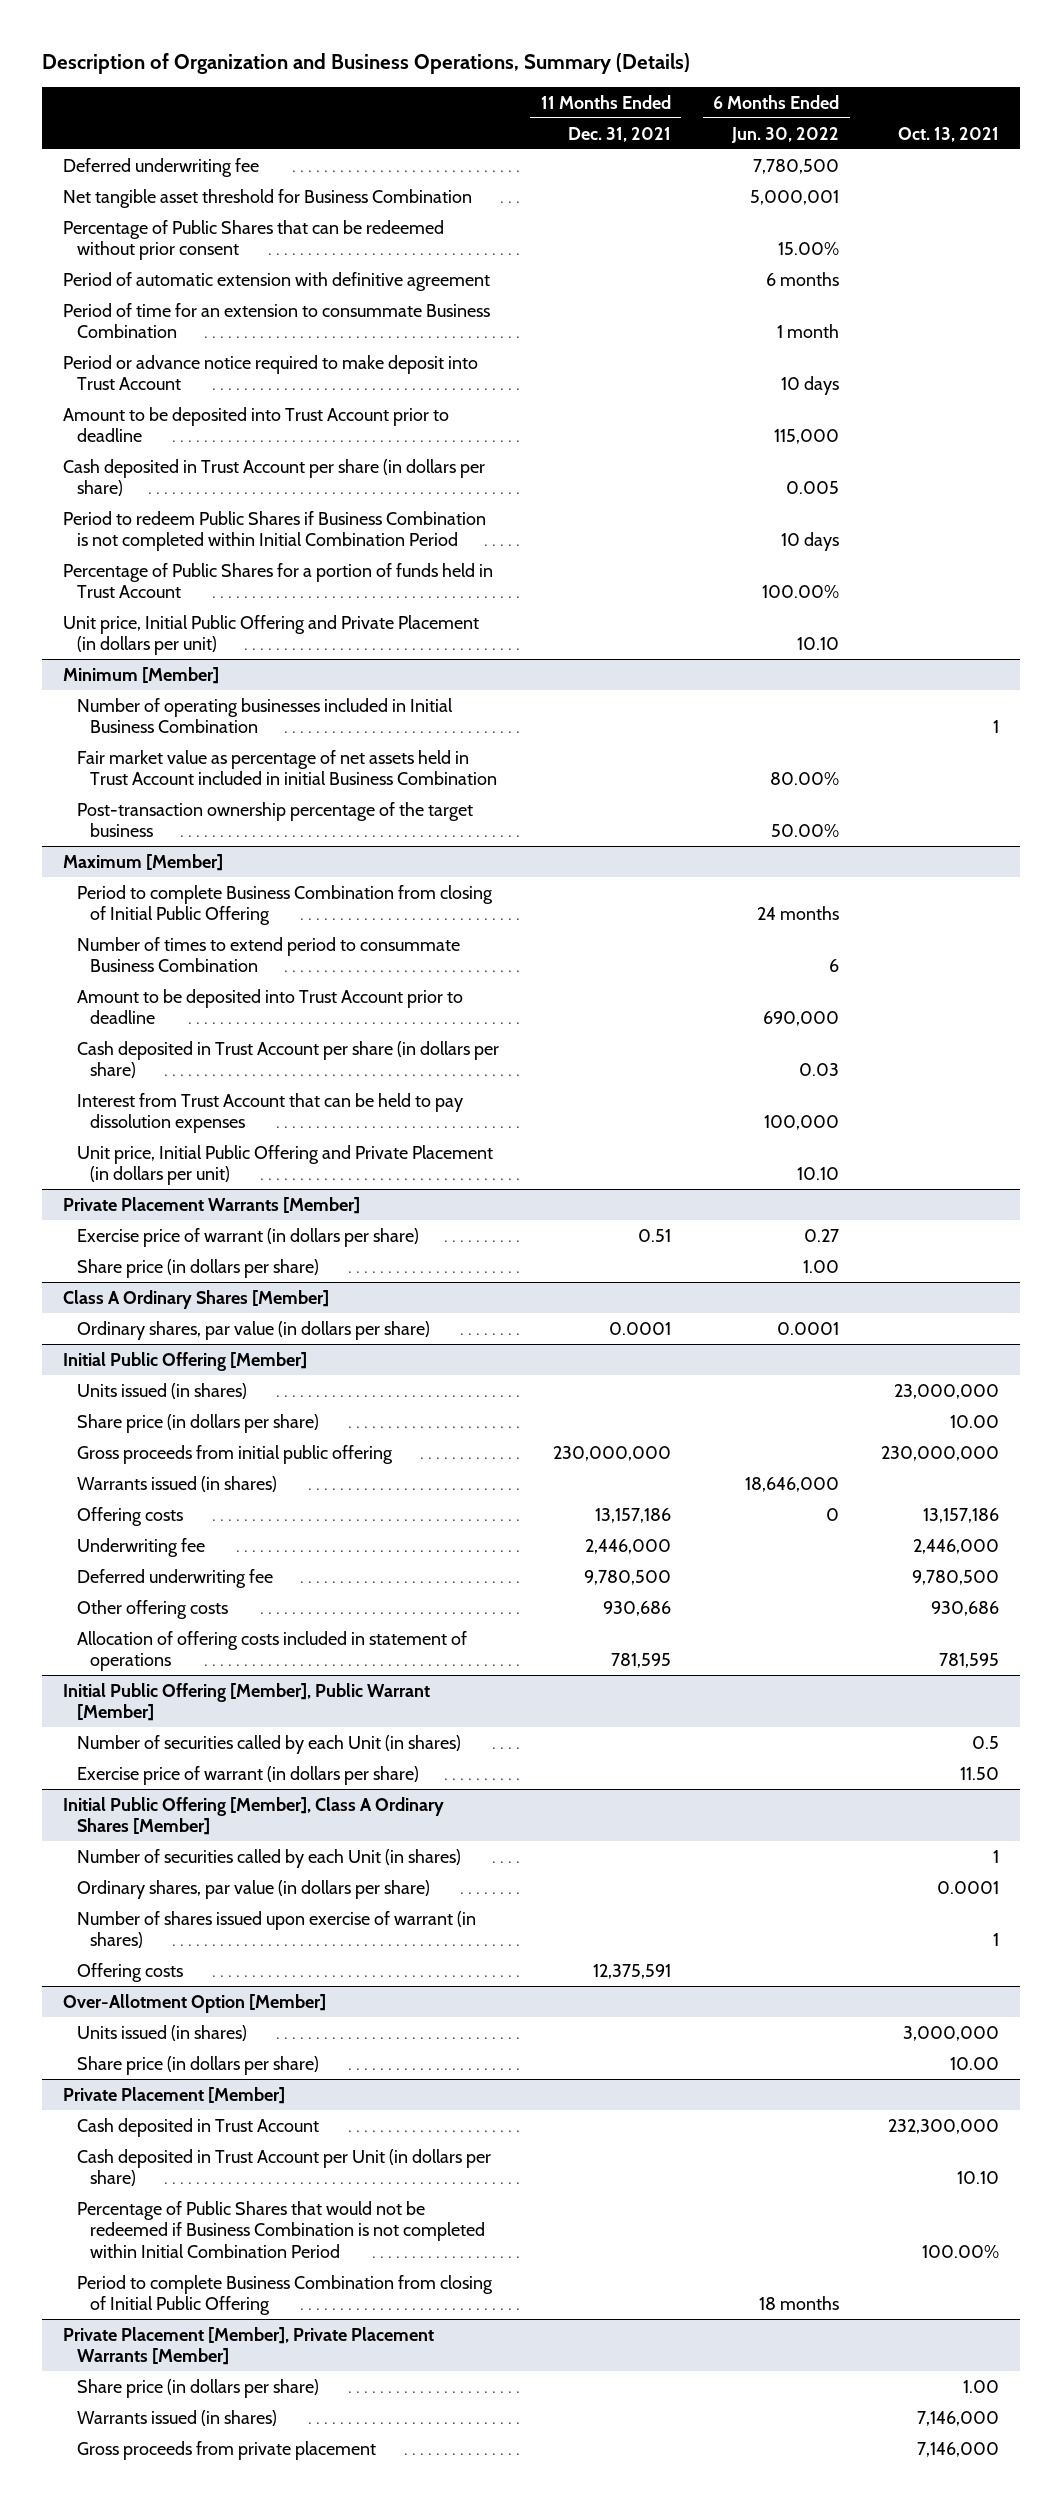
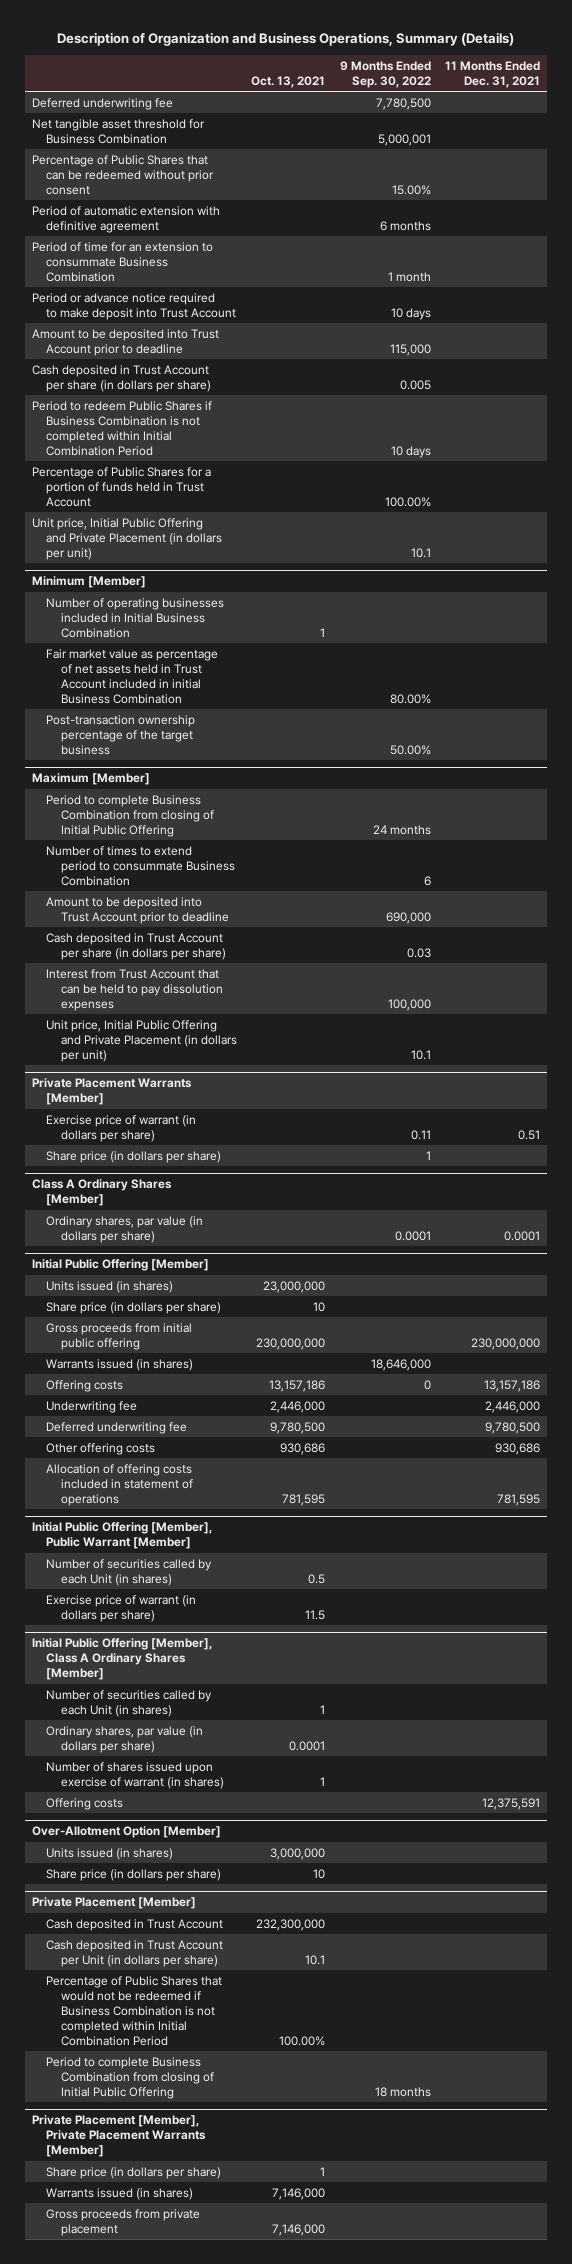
- | 11 Months Ended Dec. 31, 2021 | 6 Months Ended Jun. 30, 2022 | Oct. 13, 2021
+ | Oct. 13, 2021 | 9 Months Ended Sep. 30, 2022 | 11 Months Ended Dec. 31, 2021
@ Initial Public Offering [Member]
- Share price (in dollars per share) | | | 10.00
+ Share price (in dollars per share) | 10 | |
@ Initial Public Offering [Member], Public Warrant [Member]
- Exercise price of warrant (in dollars per share) | | | 11.50
+ Exercise price of warrant (in dollars per share) | 11.5 | |
@ Over-Allotment Option [Member]
- Share price (in dollars per share) | | | 10.00
+ Share price (in dollars per share) | 10 | |
@ Private Placement [Member]
- Cash deposited in Trust Account per Unit (in dollars per share) | | | 10.10
+ Cash deposited in Trust Account per Unit (in dollars per share) | 10.1 | |
@ Private Placement [Member], Private Placement Warrants [Member]
- Share price (in dollars per share) | | | 1.00
+ Share price (in dollars per share) | 1 | |

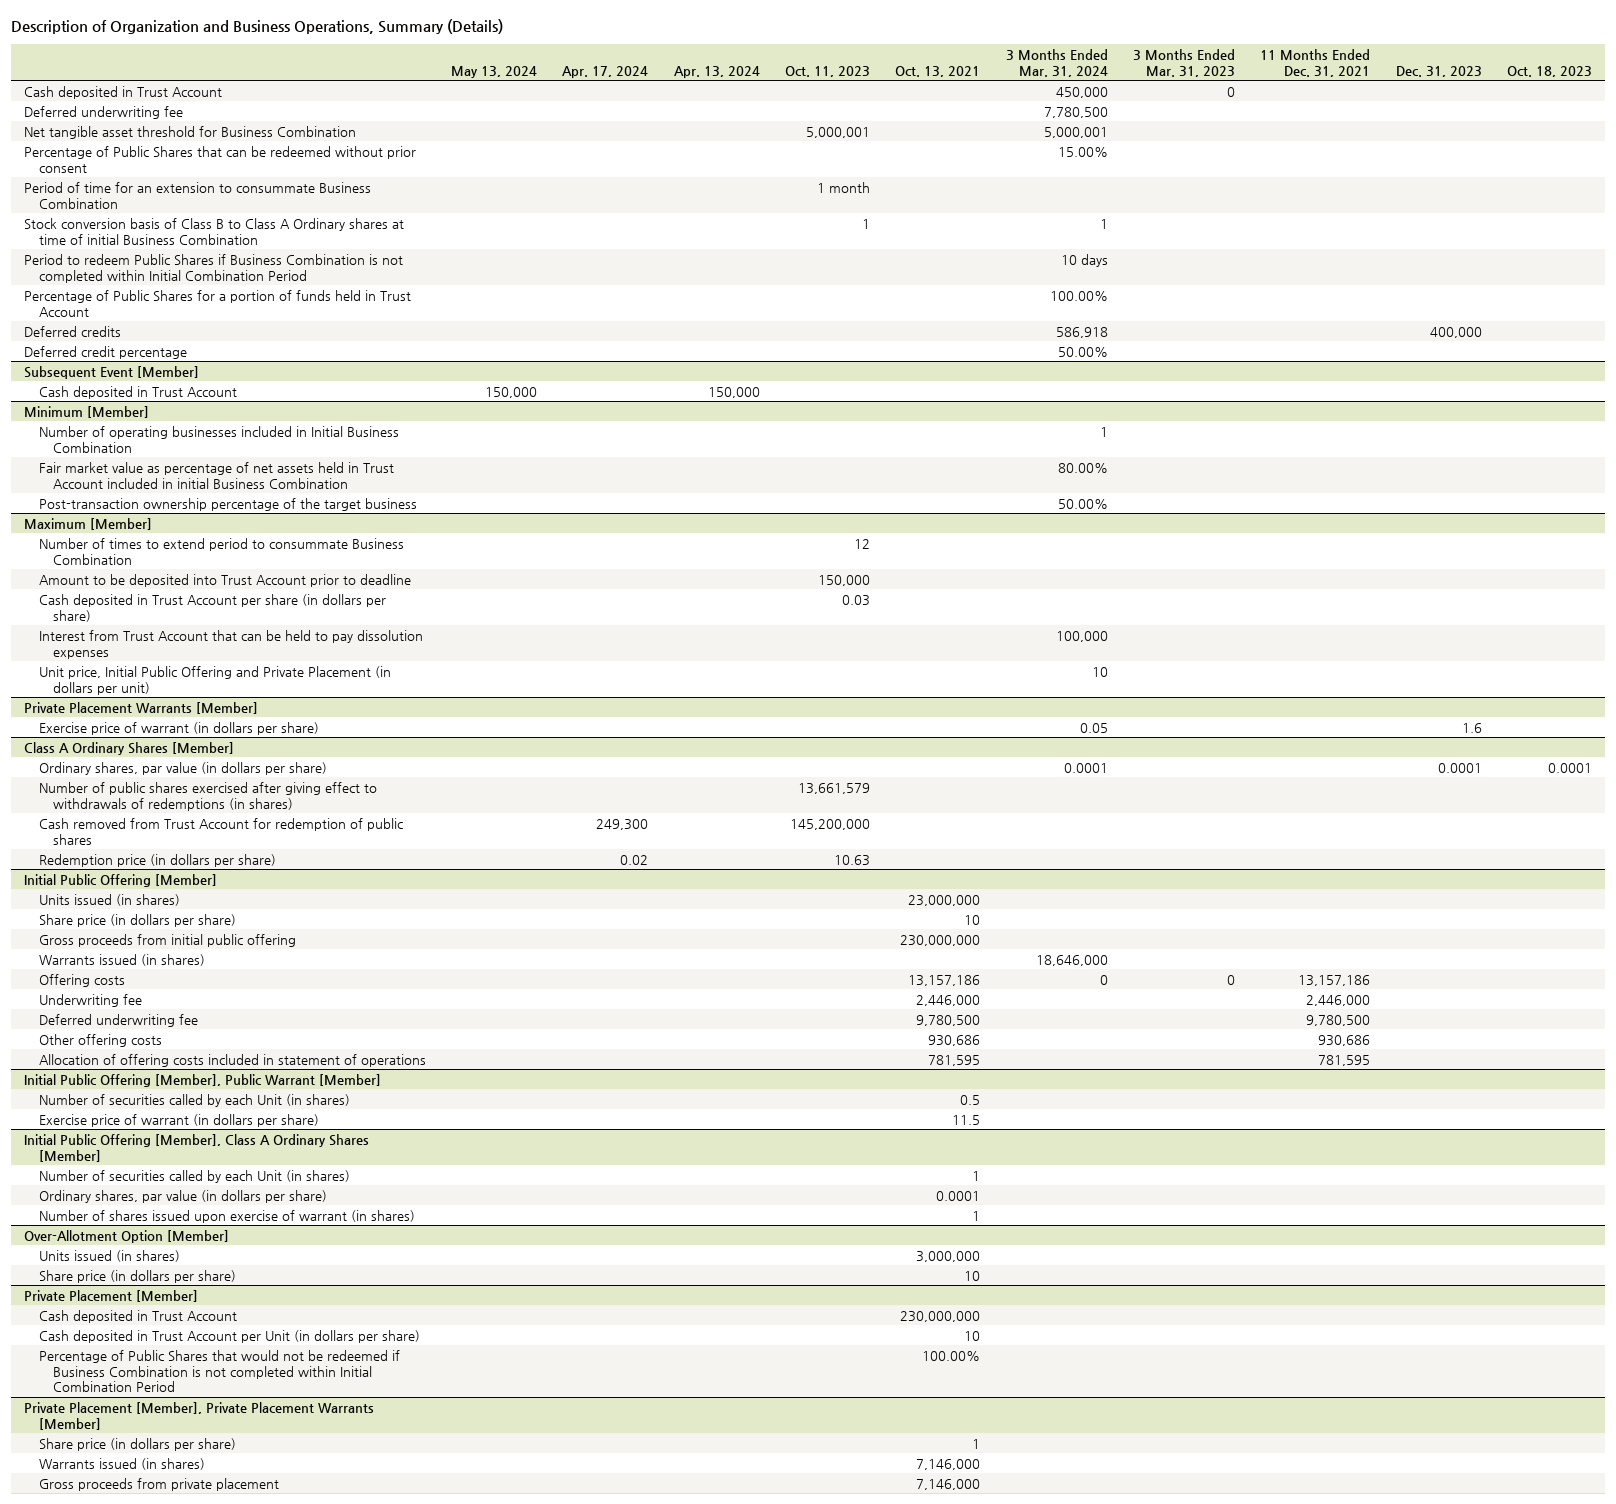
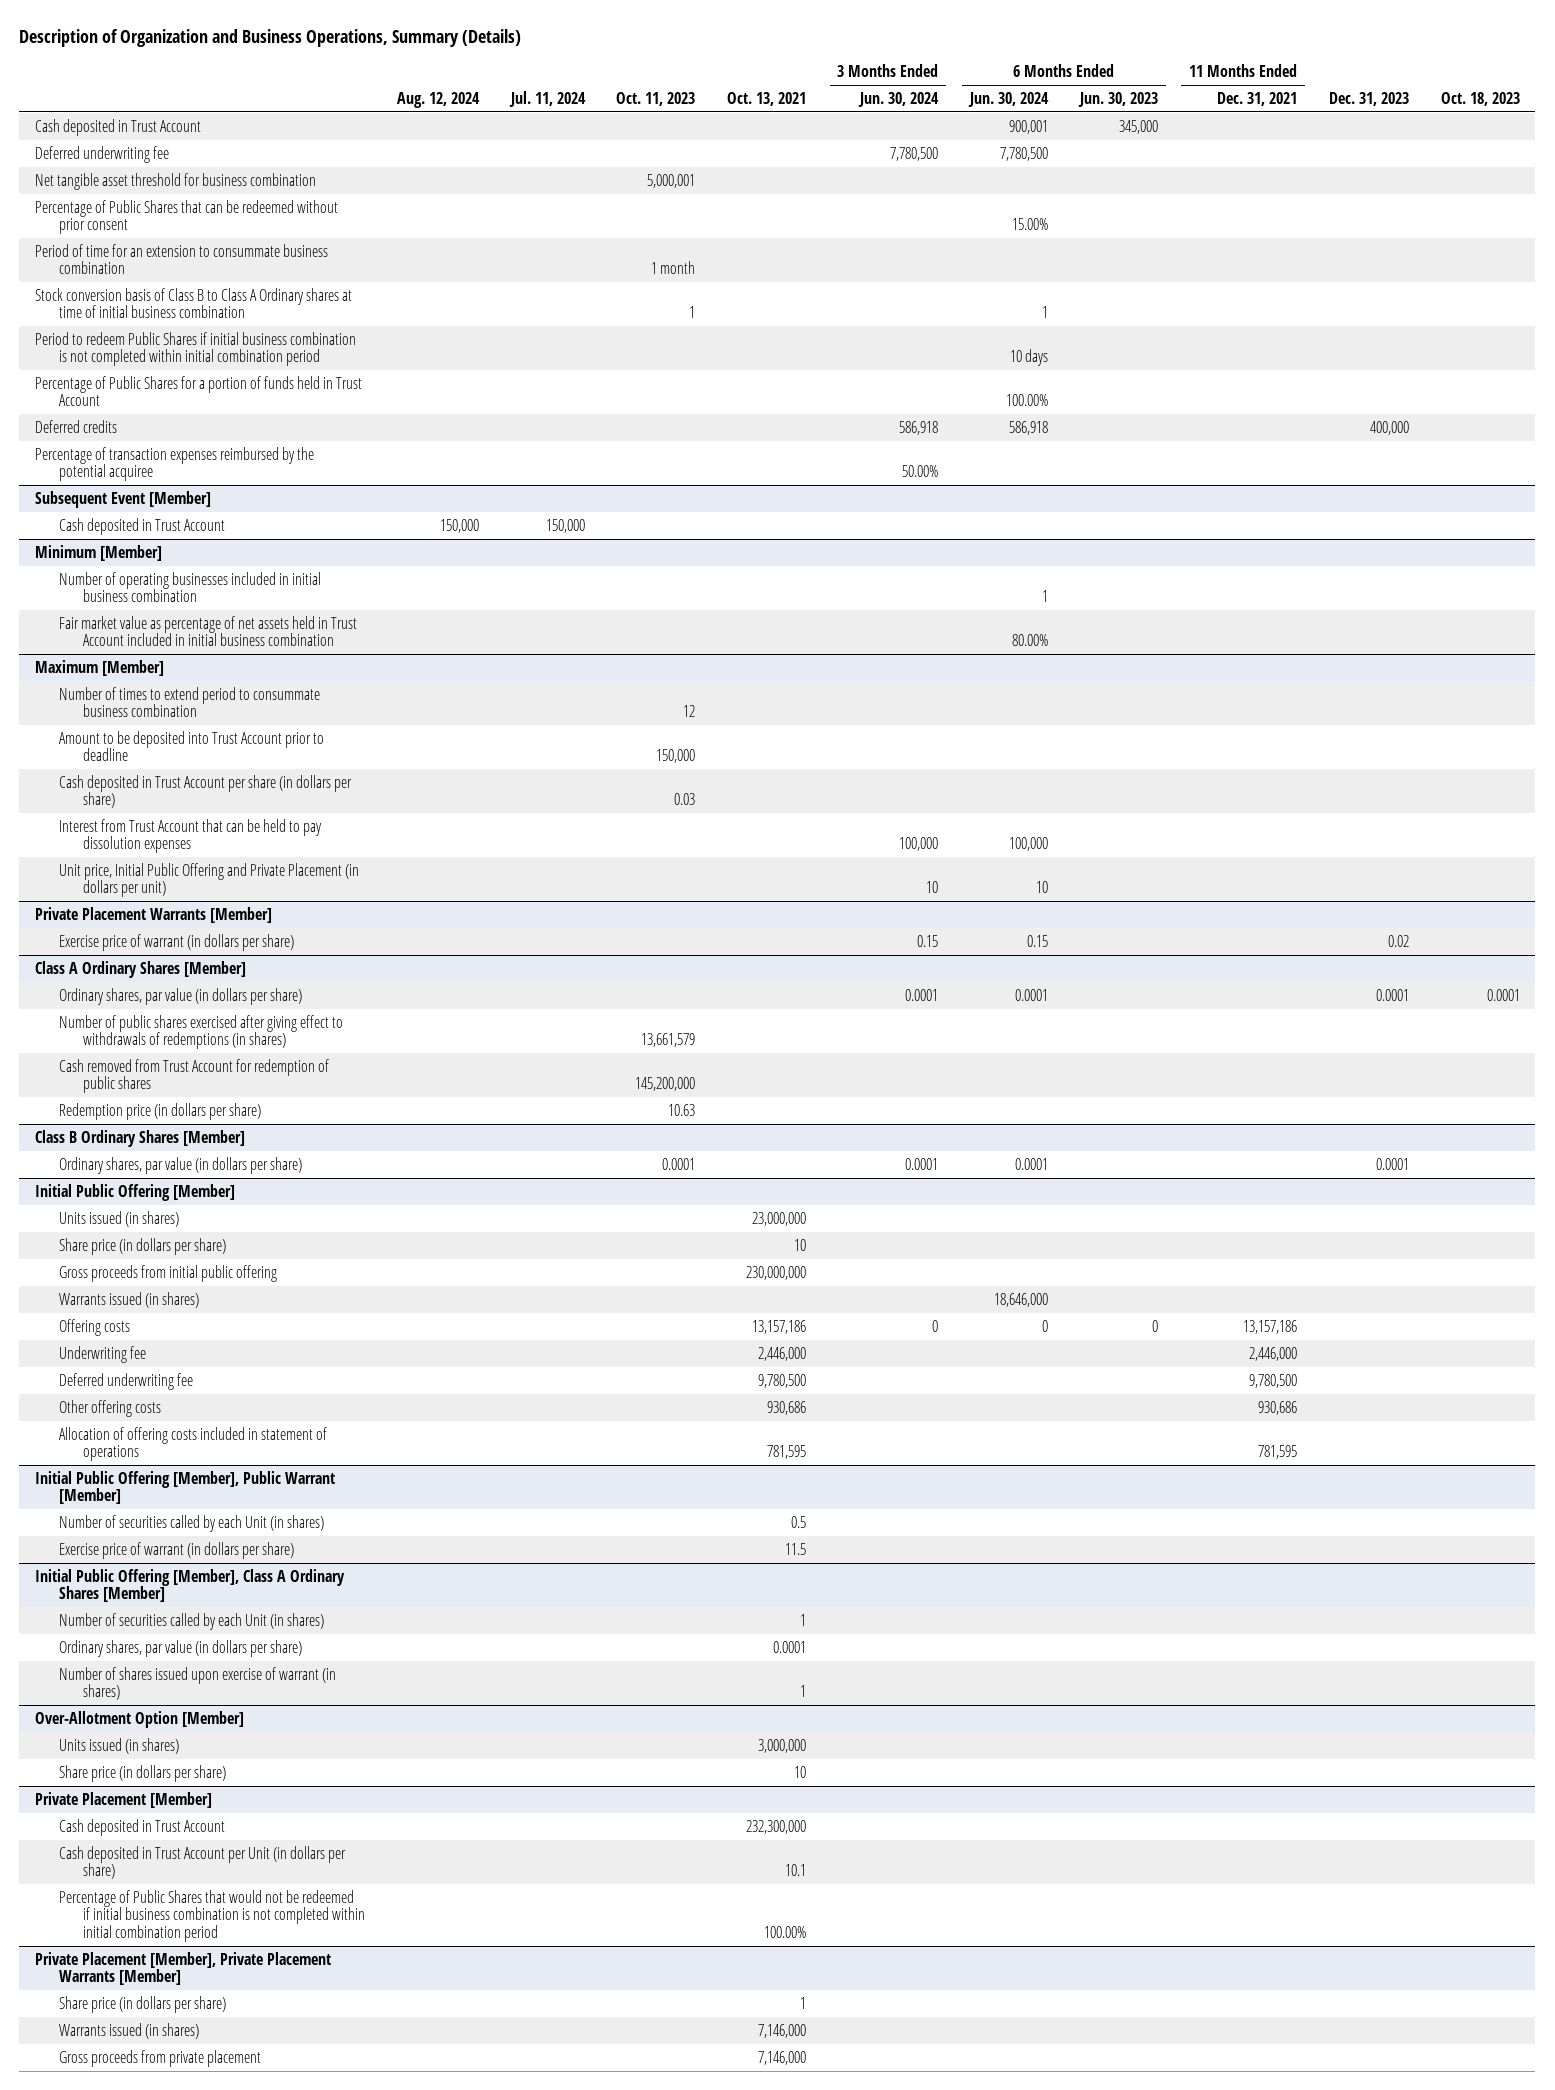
- | May 13, 2024 | Apr. 17, 2024 | Apr. 13, 2024 | Oct. 11, 2023 | Oct. 13, 2021 | 3 Months Ended Mar. 31, 2024 | 3 Months Ended Mar. 31, 2023 | 11 Months Ended Dec. 31, 2021 | Dec. 31, 2023 | Oct. 18, 2023
+ | Aug. 12, 2024 | Jul. 11, 2024 | Oct. 11, 2023 | Oct. 13, 2021 | 3 Months Ended Jun. 30, 2024 | 6 Months Ended Jun. 30, 2024 | 6 Months Ended Jun. 30, 2023 | 11 Months Ended Dec. 31, 2021 | Dec. 31, 2023 | Oct. 18, 2023
- Net tangible asset threshold for Business Combination | | | | 5,000,001 | | 5,000,001 | | | |
+ Net tangible asset threshold for business combination | | | 5,000,001 | | | | | | |
- Period of time for an extension to consummate Business Combination | | | | 1 month | | | | | |
- Stock conversion basis of Class B to Class A Ordinary shares at time of initial Business Combination | | | | 1 | | 1 | | | |
- Period to redeem Public Shares if Business Combination is not completed within Initial Combination Period | | | | | | 10 days | | | |
+ Period of time for an extension to consummate business combination | | | 1 month | | | | | | |
+ Stock conversion basis of Class B to Class A Ordinary shares at time of initial business combination | | | 1 | | | 1 | | | |
+ Period to redeem Public Shares if initial business combination is not completed within initial combination period | | | | | | 10 days | | | |
- Deferred credit percentage | | | | | | 50.00% | | | |
+ Percentage of transaction expenses reimbursed by the potential acquiree | | | | | 50.00% | | | | |
@ Minimum [Member]
- Number of operating businesses included in Initial Business Combination | | | | | | 1 | | | |
- Fair market value as percentage of net assets held in Trust Account included in initial Business Combination | | | | | | 80.00% | | | |
- Post-transaction ownership percentage of the target business | | | | | | 50.00% | | | |
+ Number of operating businesses included in initial business combination | | | | | | 1 | | | |
+ Fair market value as percentage of net assets held in Trust Account included in initial business combination | | | | | | 80.00% | | | |
@ Maximum [Member]
- Number of times to extend period to consummate Business Combination | | | | 12 | | | | | |
+ Number of times to extend period to consummate business combination | | | 12 | | | | | | |
@ Private Placement Warrants [Member]
- Exercise price of warrant (in dollars per share) | | | | | | 0.05 | | | 1.6 |
+ Exercise price of warrant (in dollars per share) | | | | | 0.15 | 0.15 | | | 0.02 |
+ Class B Ordinary Shares [Member]
+ Ordinary shares, par value (in dollars per share) | | | 0.0001 | | 0.0001 | 0.0001 | | | 0.0001 |
@ Private Placement [Member]
- Cash deposited in Trust Account | | | | | 230,000,000 | | | | |
- Cash deposited in Trust Account per Unit (in dollars per share) | | | | | 10 | | | | |
- Percentage of Public Shares that would not be redeemed if Business Combination is not completed within Initial Combination Period | | | | | 100.00% | | | | |
+ Cash deposited in Trust Account | | | | 232,300,000 | | | | | |
+ Cash deposited in Trust Account per Unit (in dollars per share) | | | | 10.1 | | | | | |
+ Percentage of Public Shares that would not be redeemed if initial business combination is not completed within initial combination period | | | | 100.00% | | | | | |

